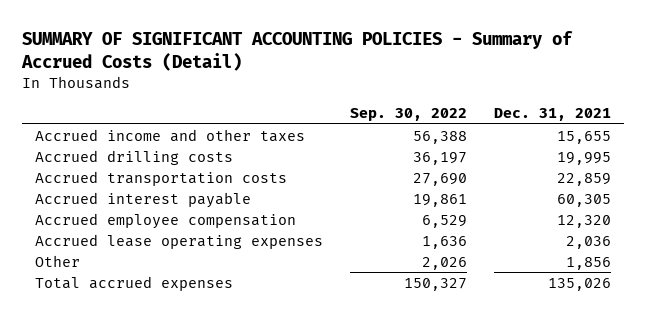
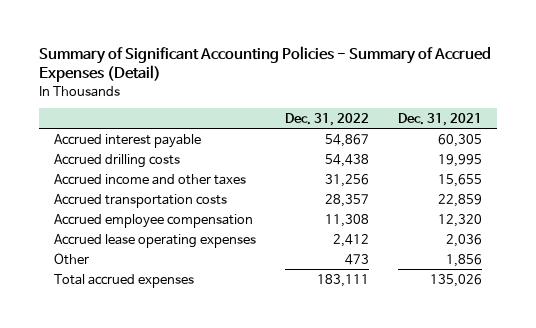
- SUMMARY OF SIGNIFICANT ACCOUNTING POLICIES - Summary of Accrued Costs (Detail)
+ Summary of Significant Accounting Policies - Summary of Accrued Expenses (Detail)
- | Sep. 30, 2022 | Dec. 31, 2021
+ | Dec. 31, 2022 | Dec. 31, 2021
moved up: Accrued interest payable | 54,867 | 60,305
moved down: Accrued income and other taxes | 31,256 | 15,655

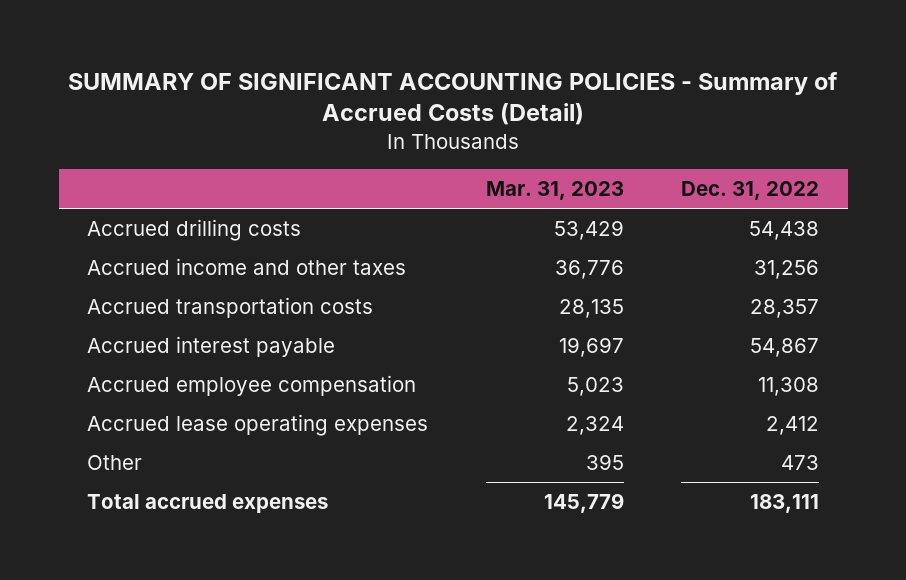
- Summary of Significant Accounting Policies - Summary of Accrued Expenses (Detail)
+ SUMMARY OF SIGNIFICANT ACCOUNTING POLICIES - Summary of Accrued Costs (Detail)
- | Dec. 31, 2022 | Dec. 31, 2021
+ | Mar. 31, 2023 | Dec. 31, 2022
moved down: Accrued interest payable | 19,697 | 54,867

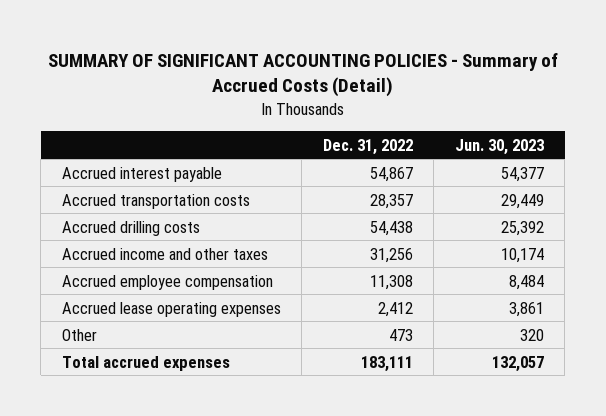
- | Mar. 31, 2023 | Dec. 31, 2022
+ | Dec. 31, 2022 | Jun. 30, 2023
moved up: Accrued interest payable | 54,867 | 54,377
moved up: Accrued transportation costs | 28,357 | 29,449

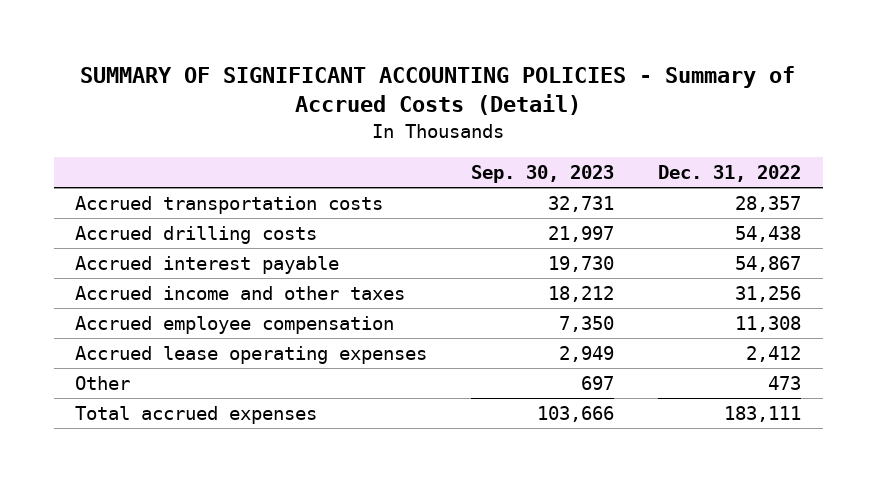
- | Dec. 31, 2022 | Jun. 30, 2023
+ | Sep. 30, 2023 | Dec. 31, 2022
moved down: Accrued interest payable | 19,730 | 54,867

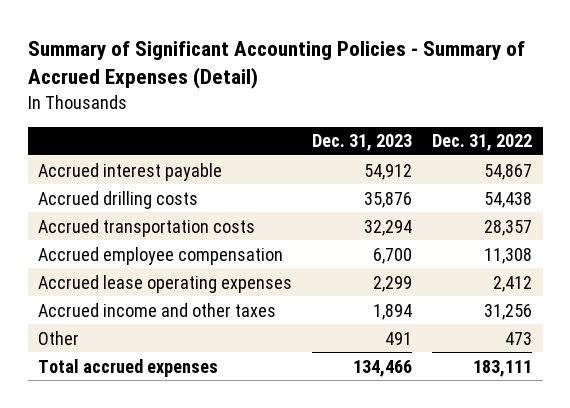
- SUMMARY OF SIGNIFICANT ACCOUNTING POLICIES - Summary of Accrued Costs (Detail)
+ Summary of Significant Accounting Policies - Summary of Accrued Expenses (Detail)
- | Sep. 30, 2023 | Dec. 31, 2022
+ | Dec. 31, 2023 | Dec. 31, 2022
moved down: Accrued drilling costs | 35,876 | 54,438
moved down: Accrued transportation costs | 32,294 | 28,357
moved down: Accrued income and other taxes | 1,894 | 31,256

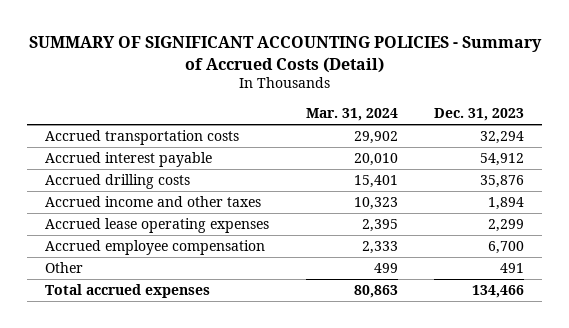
- Summary of Significant Accounting Policies - Summary of Accrued Expenses (Detail)
+ SUMMARY OF SIGNIFICANT ACCOUNTING POLICIES - Summary of Accrued Costs (Detail)
- | Dec. 31, 2023 | Dec. 31, 2022
+ | Mar. 31, 2024 | Dec. 31, 2023
moved up: Accrued transportation costs | 29,902 | 32,294
moved down: Accrued lease operating expenses | 2,395 | 2,299
moved down: Accrued employee compensation | 2,333 | 6,700

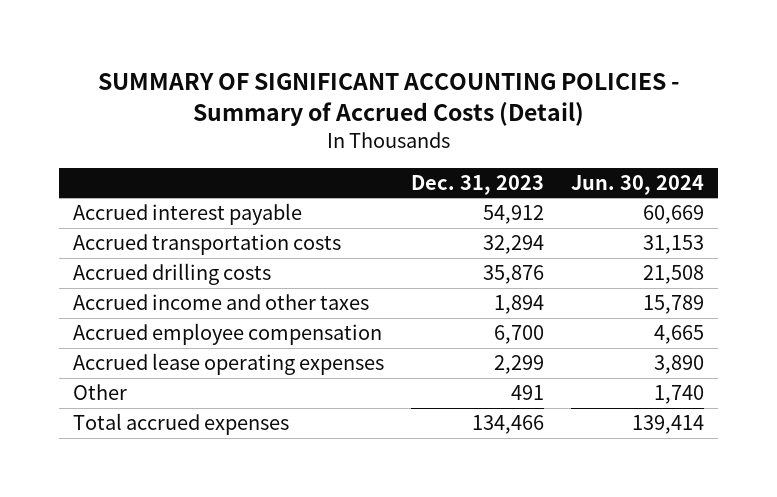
- | Mar. 31, 2024 | Dec. 31, 2023
+ | Dec. 31, 2023 | Jun. 30, 2024
moved down: Accrued transportation costs | 32,294 | 31,153
moved down: Accrued lease operating expenses | 2,299 | 3,890

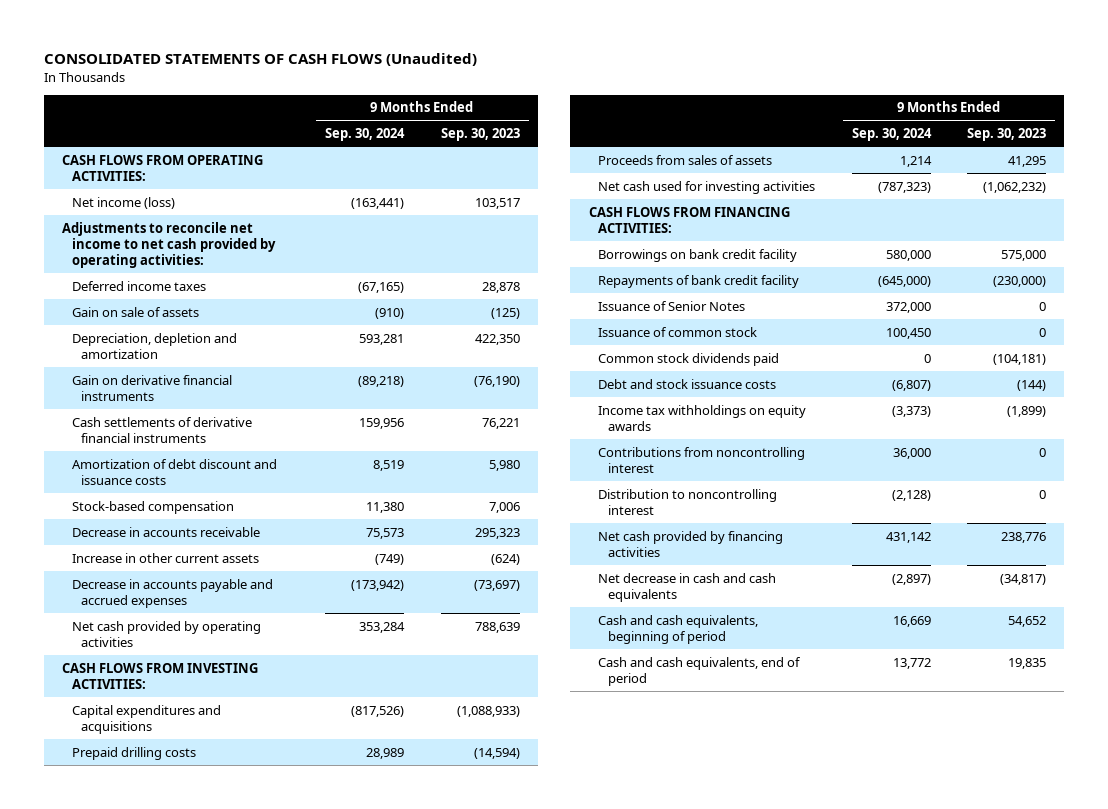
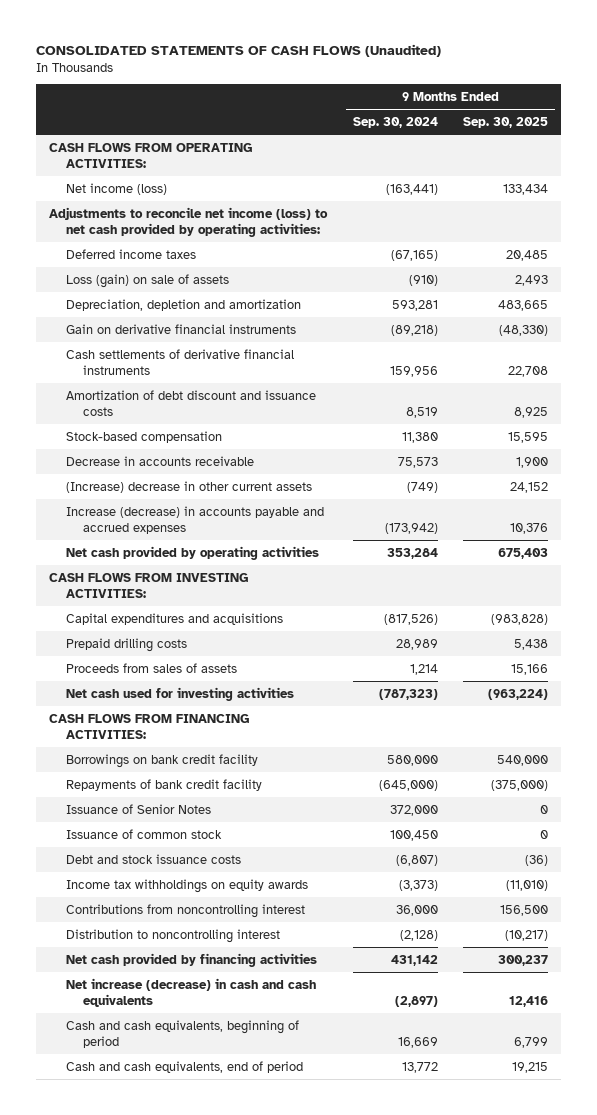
- | 9 Months Ended Sep. 30, 2024 | 9 Months Ended Sep. 30, 2023
+ | 9 Months Ended Sep. 30, 2024 | 9 Months Ended Sep. 30, 2025
- Adjustments to reconcile net income to net cash provided by operating activities:
+ Adjustments to reconcile net income (loss) to net cash provided by operating activities:
- Gain on sale of assets | (910) | (125)
+ Loss (gain) on sale of assets | (910) | 2,493
- Increase in other current assets | (749) | (624)
- Decrease in accounts payable and accrued expenses | (173,942) | (73,697)
+ (Increase) decrease in other current assets | (749) | 24,152
+ Increase (decrease) in accounts payable and accrued expenses | (173,942) | 10,376
- Common stock dividends paid | 0 | (104,181)
- Net decrease in cash and cash equivalents | (2,897) | (34,817)
+ Net increase (decrease) in cash and cash equivalents | (2,897) | 12,416

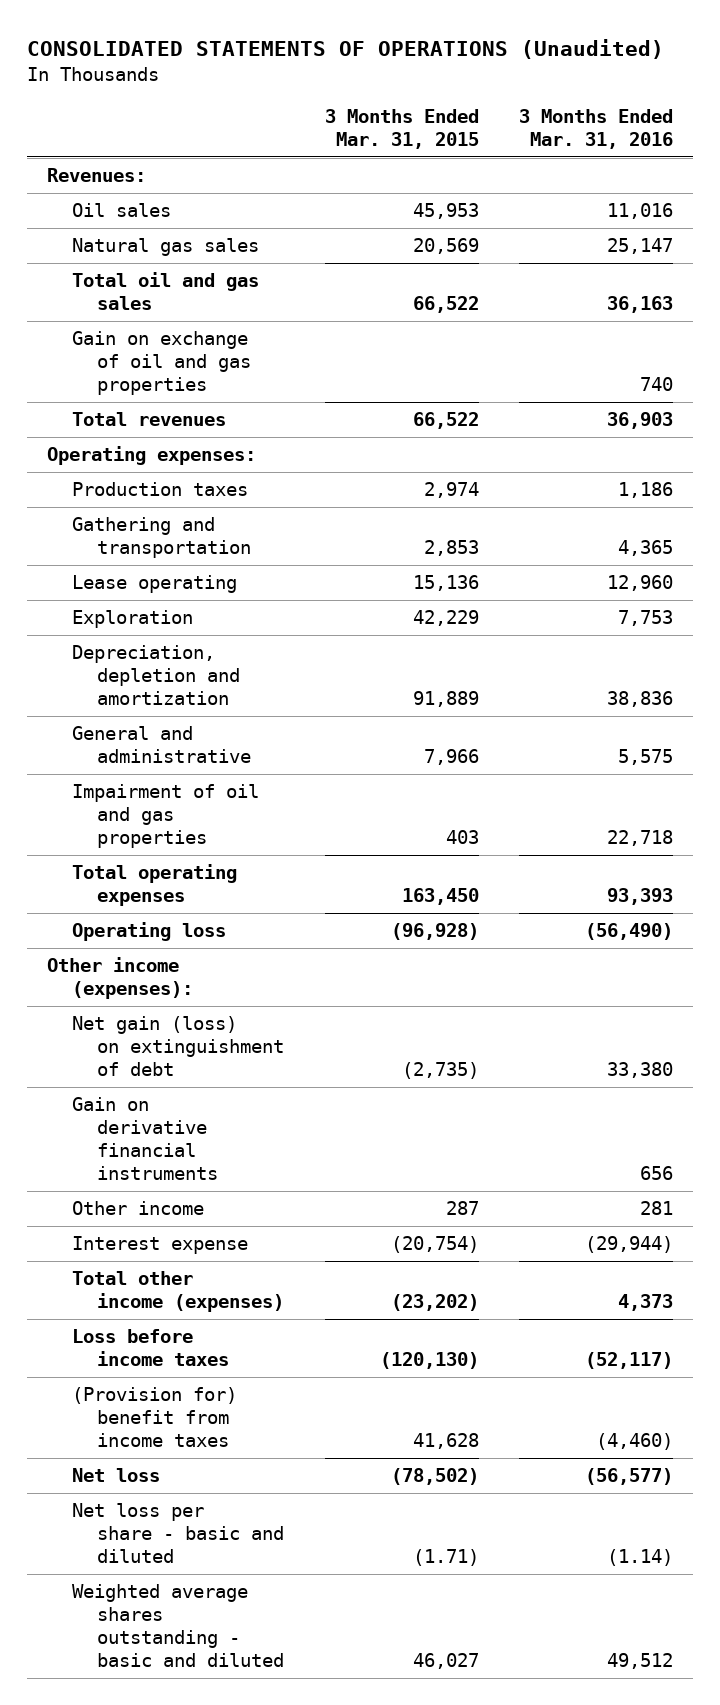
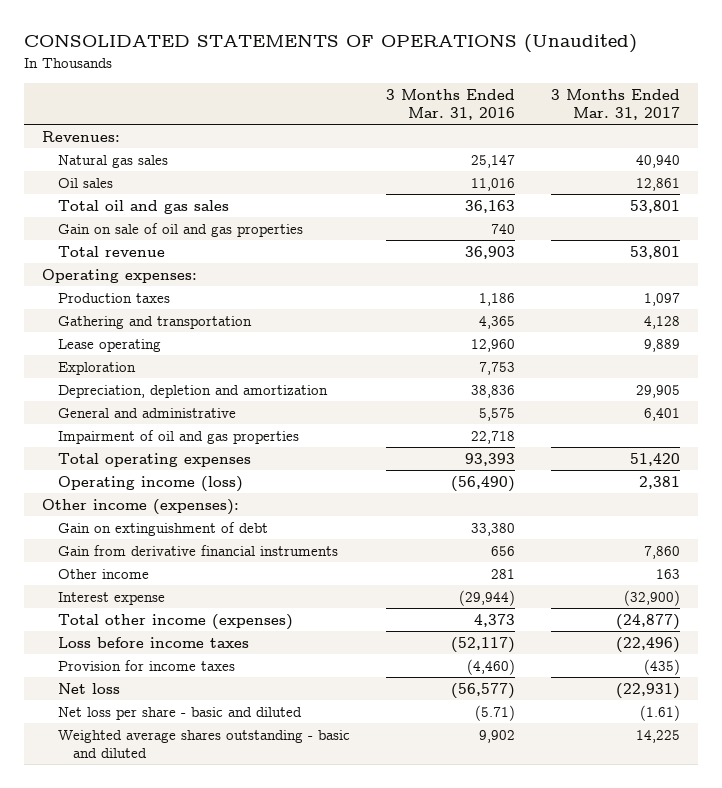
- | 3 Months Ended Mar. 31, 2015 | 3 Months Ended Mar. 31, 2016
+ | 3 Months Ended Mar. 31, 2016 | 3 Months Ended Mar. 31, 2017
moved down: Oil sales | 11,016 | 12,861
- Gain on exchange of oil and gas properties | | 740
- Total revenues | 66,522 | 36,903
+ Gain on sale of oil and gas properties | 740 |
+ Total revenue | 36,903 | 53,801
- Operating loss | (96,928) | (56,490)
+ Operating income (loss) | (56,490) | 2,381
- Net gain (loss) on extinguishment of debt | (2,735) | 33,380
- Gain on derivative financial instruments | | 656
+ Gain on extinguishment of debt | 33,380 |
+ Gain from derivative financial instruments | 656 | 7,860
- (Provision for) benefit from income taxes | 41,628 | (4,460)
+ Provision for income taxes | (4,460) | (435)
- Net loss per share - basic and diluted | (1.71) | (1.14)
- Weighted average shares outstanding - basic and diluted | 46,027 | 49,512
+ Net loss per share - basic and diluted | (5.71) | (1.61)
+ Weighted average shares outstanding - basic and diluted | 9,902 | 14,225

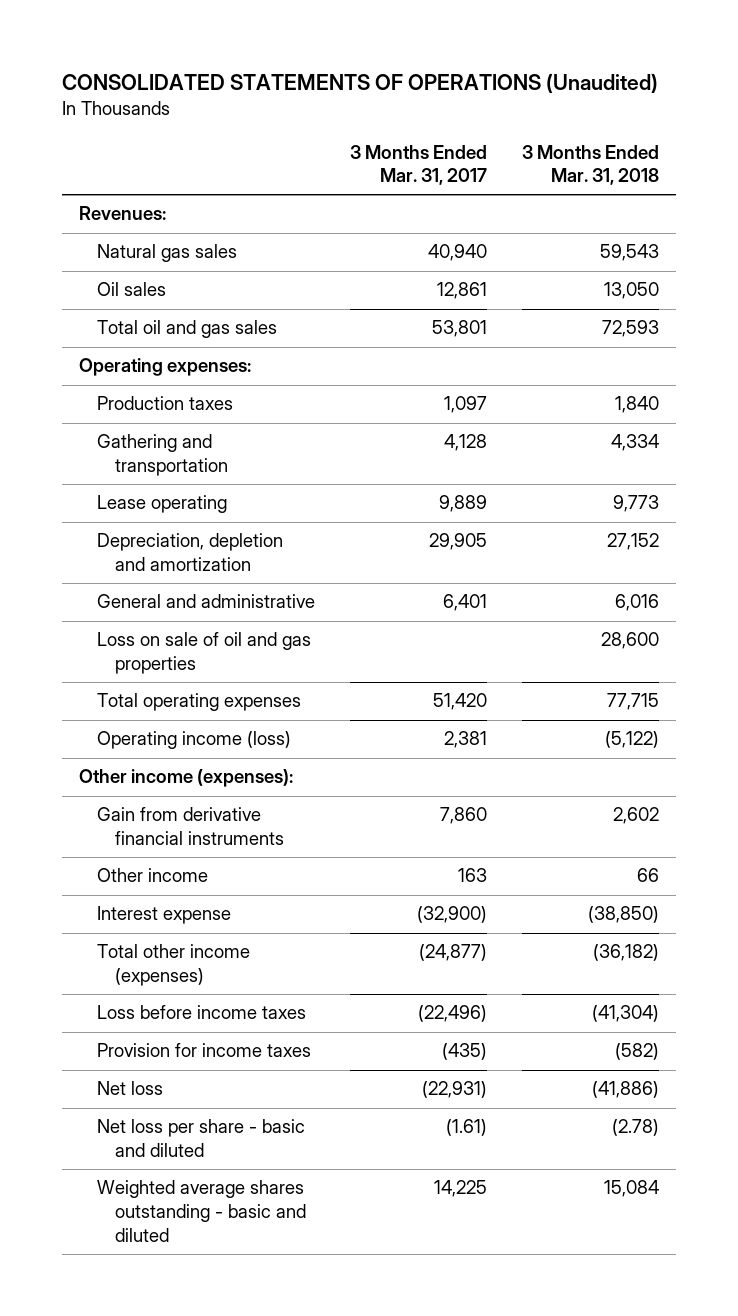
- | 3 Months Ended Mar. 31, 2016 | 3 Months Ended Mar. 31, 2017
+ | 3 Months Ended Mar. 31, 2017 | 3 Months Ended Mar. 31, 2018
- Gain on sale of oil and gas properties | 740 |
- Total revenue | 36,903 | 53,801
- Exploration | 7,753 |
- Impairment of oil and gas properties | 22,718 |
+ Loss on sale of oil and gas properties | | 28,600
- Gain on extinguishment of debt | 33,380 |

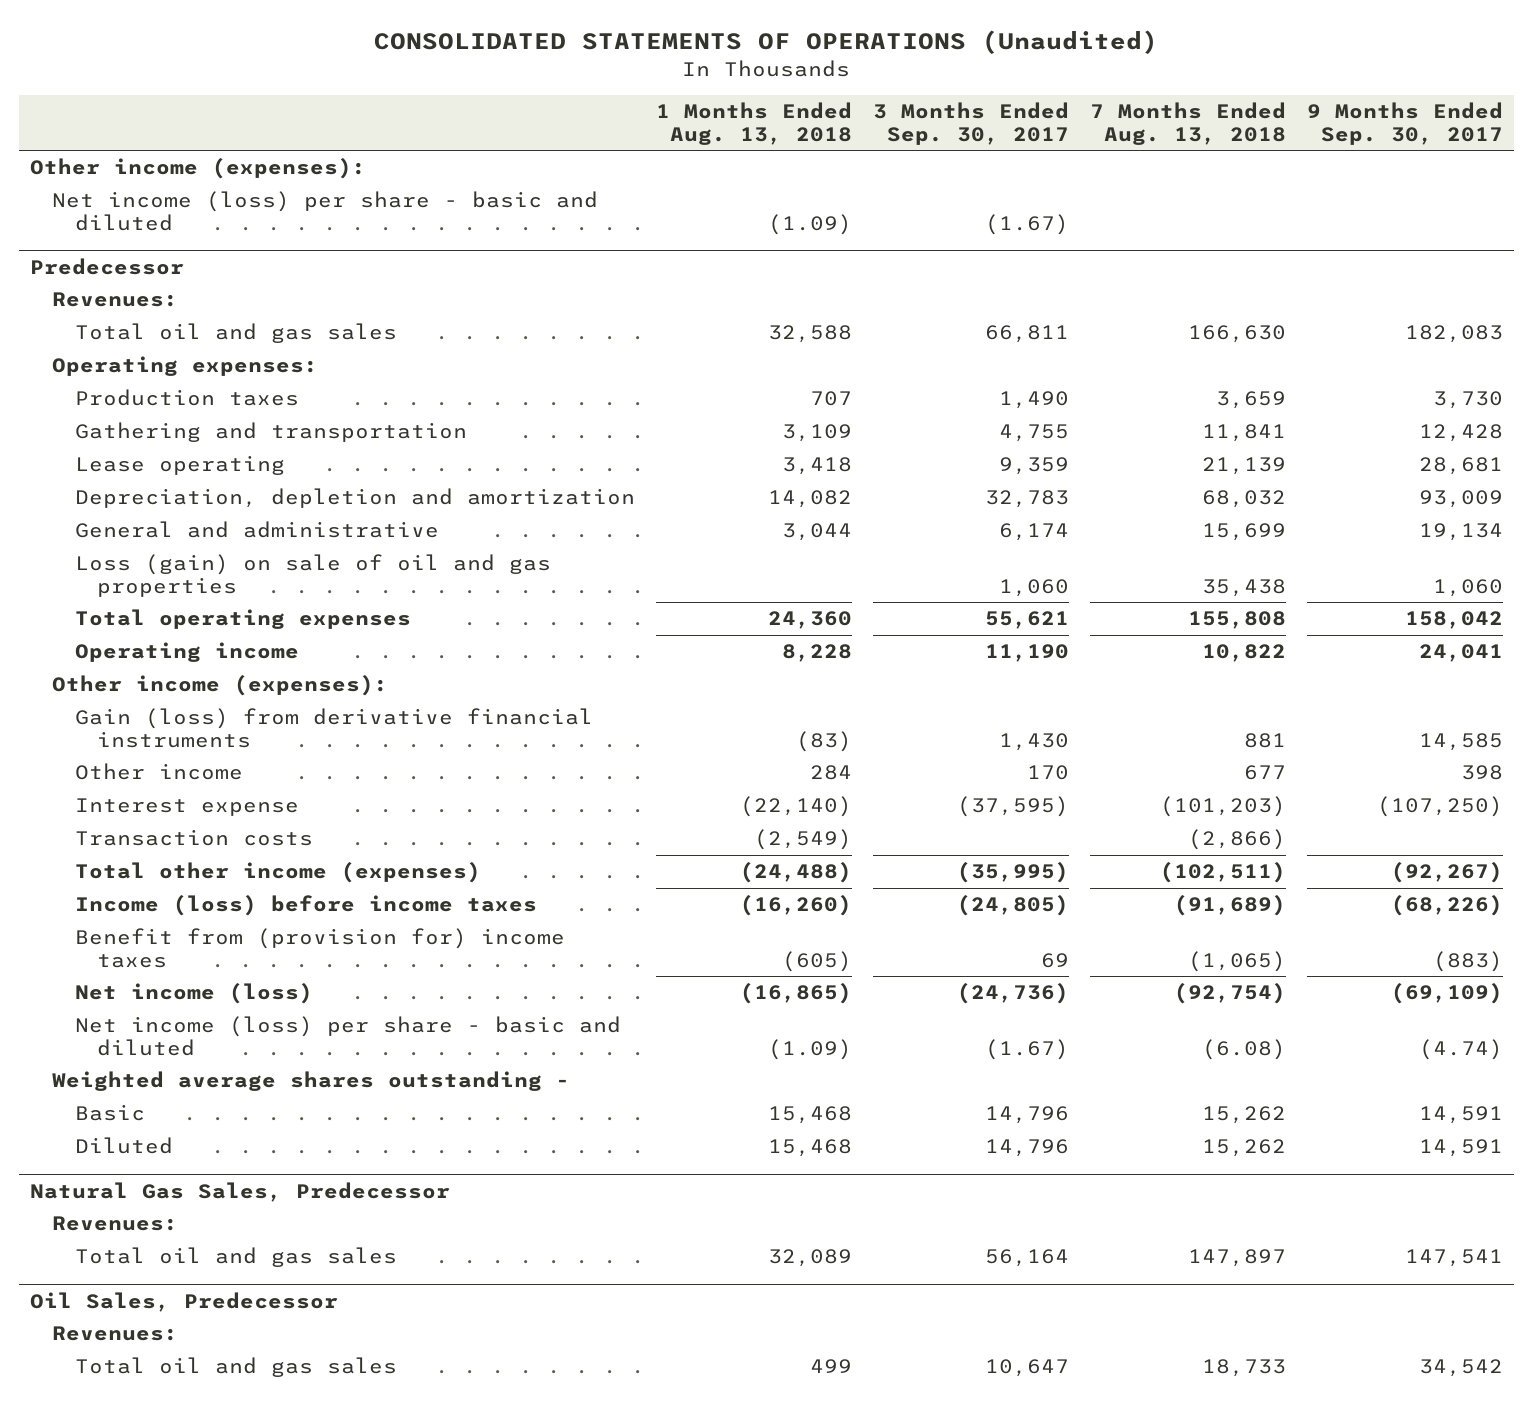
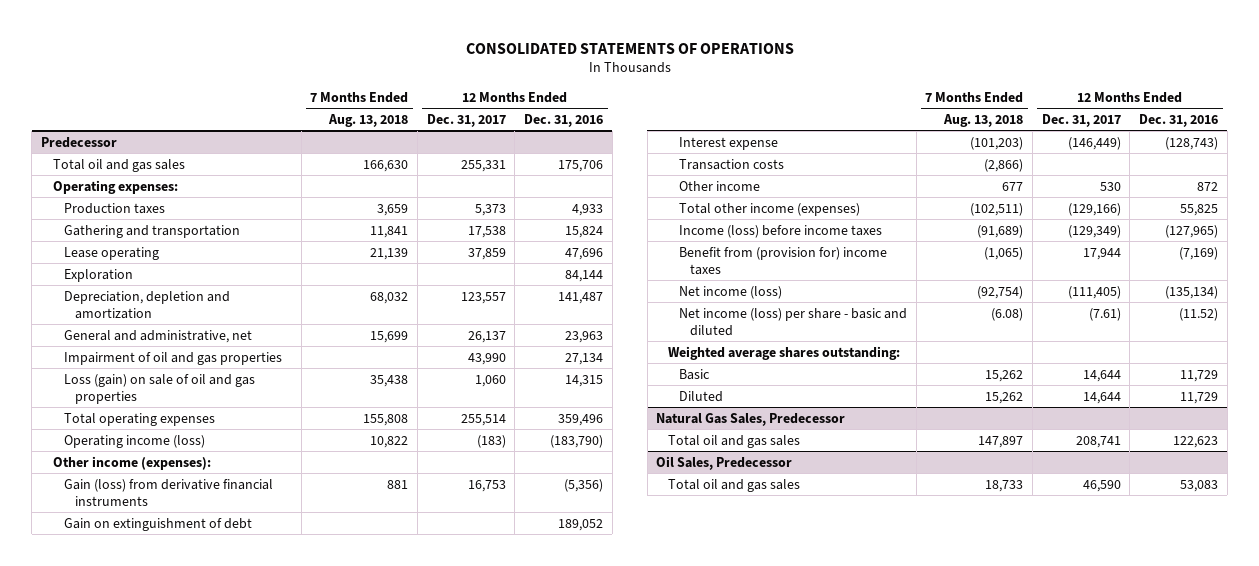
- CONSOLIDATED STATEMENTS OF OPERATIONS (Unaudited)
+ CONSOLIDATED STATEMENTS OF OPERATIONS
- | 1 Months Ended Aug. 13, 2018 | 3 Months Ended Sep. 30, 2017 | 7 Months Ended Aug. 13, 2018 | 9 Months Ended Sep. 30, 2017
+ | 7 Months Ended Aug. 13, 2018 | 12 Months Ended Dec. 31, 2017 | 12 Months Ended Dec. 31, 2016
- Other income (expenses):
- Net income (loss) per share - basic and diluted | (1.09) | (1.67) | |
@ Predecessor
- Revenues:
+ Exploration | | | 84,144
- General and administrative | 3,044 | 6,174 | 15,699 | 19,134
+ General and administrative, net | 15,699 | 26,137 | 23,963
+ Impairment of oil and gas properties | | 43,990 | 27,134
- Operating income | 8,228 | 11,190 | 10,822 | 24,041
+ Operating income (loss) | 10,822 | (183) | (183,790)
+ Gain on extinguishment of debt | | | 189,052
moved down: Other income | 677 | 530 | 872
- Weighted average shares outstanding -
+ Weighted average shares outstanding:
@ Natural Gas Sales, Predecessor
- Revenues:
@ Oil Sales, Predecessor
- Revenues:

